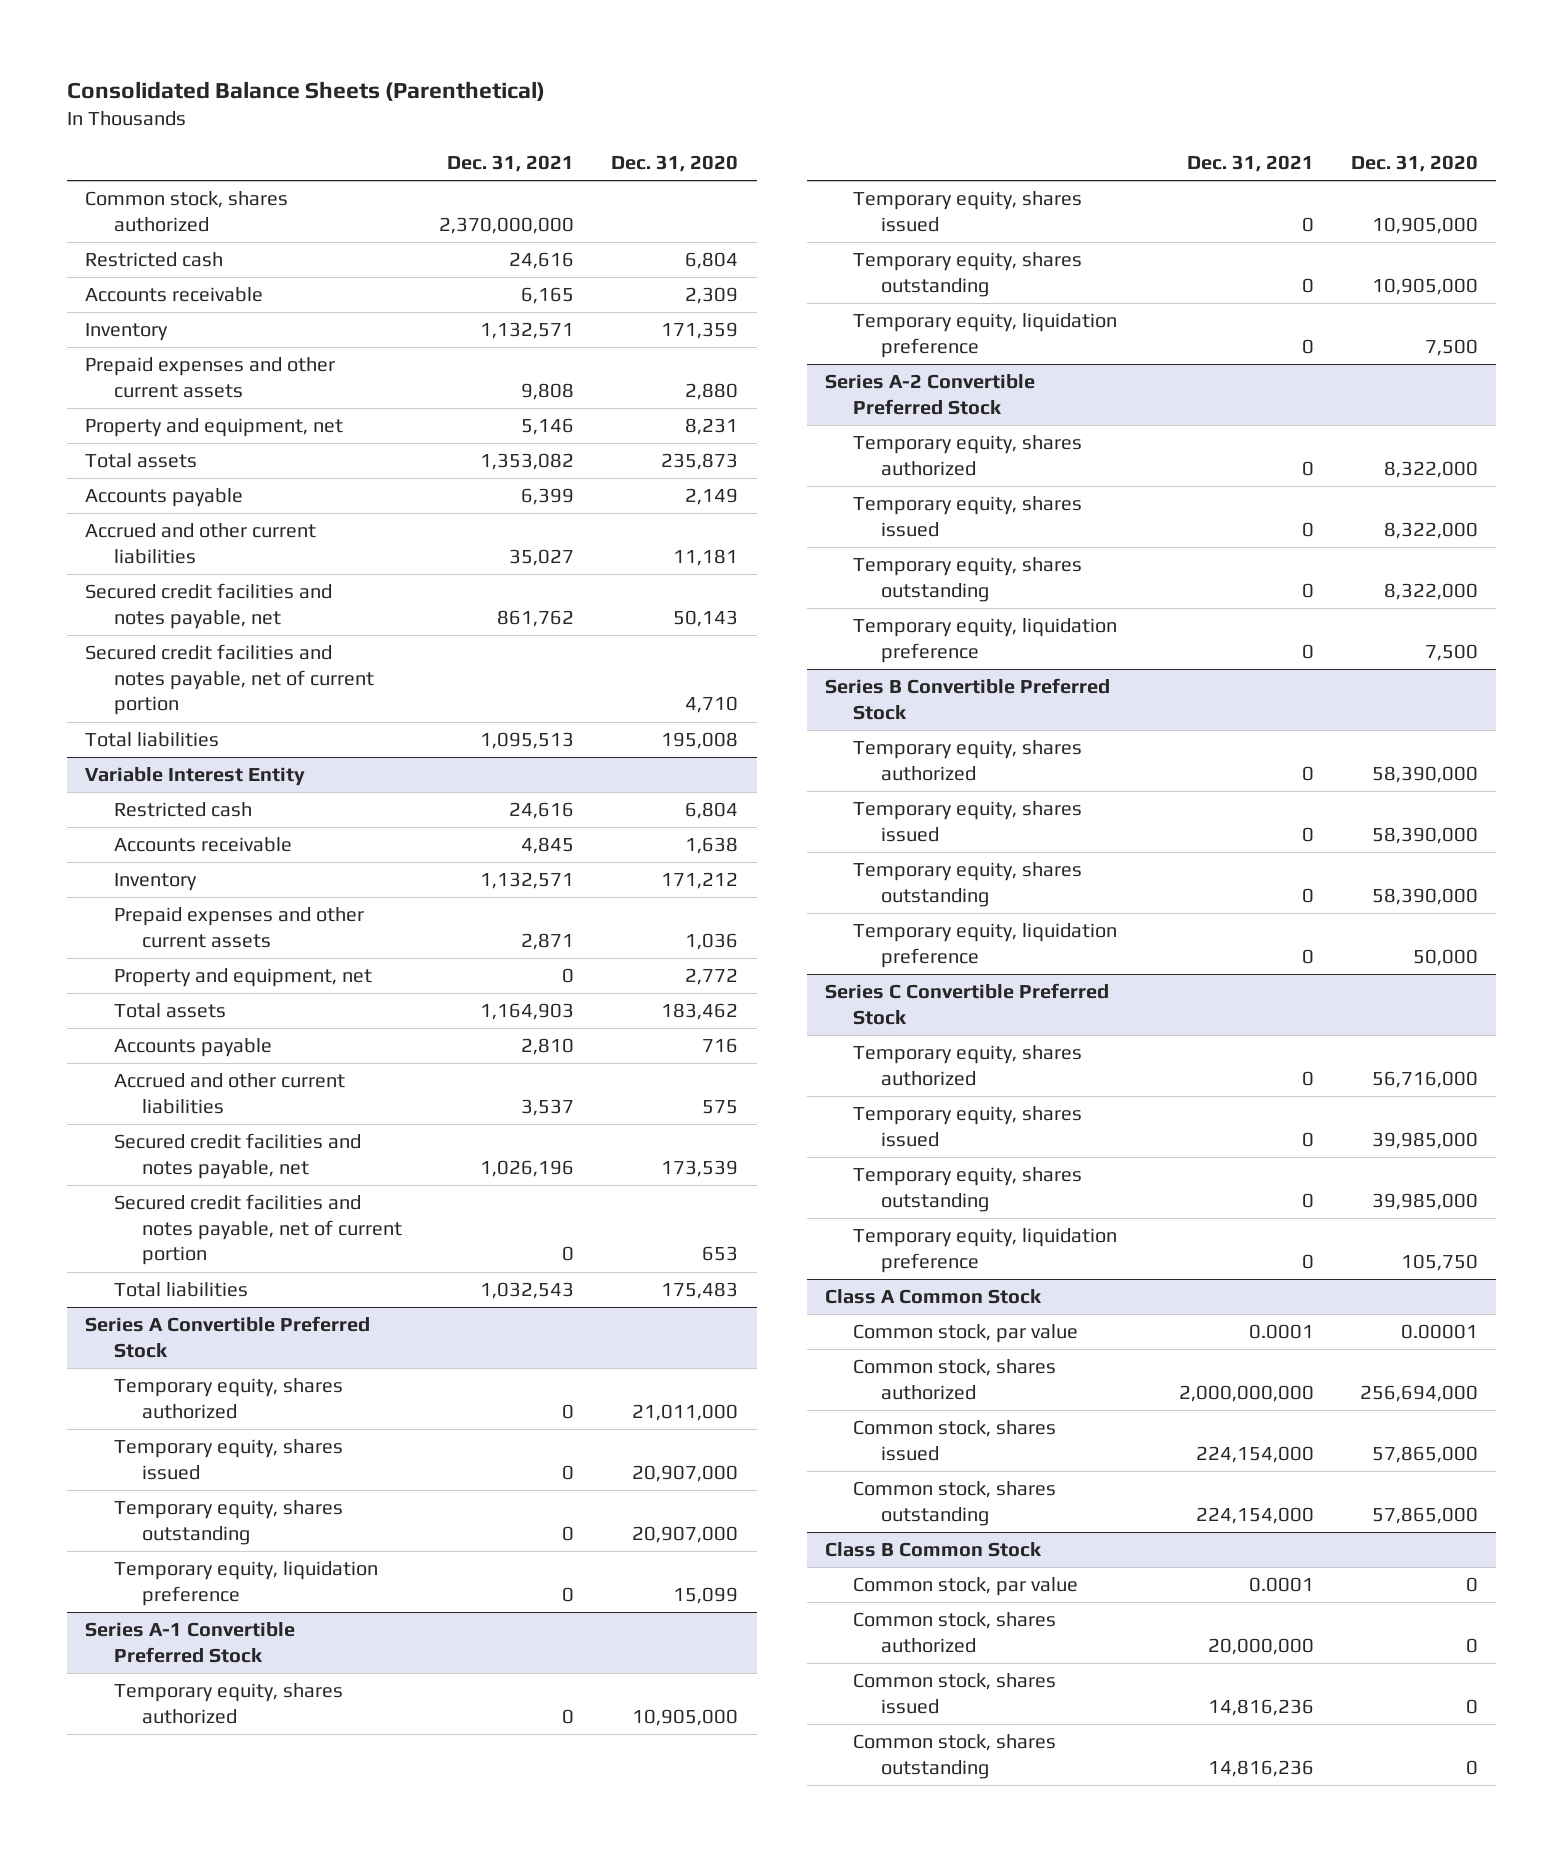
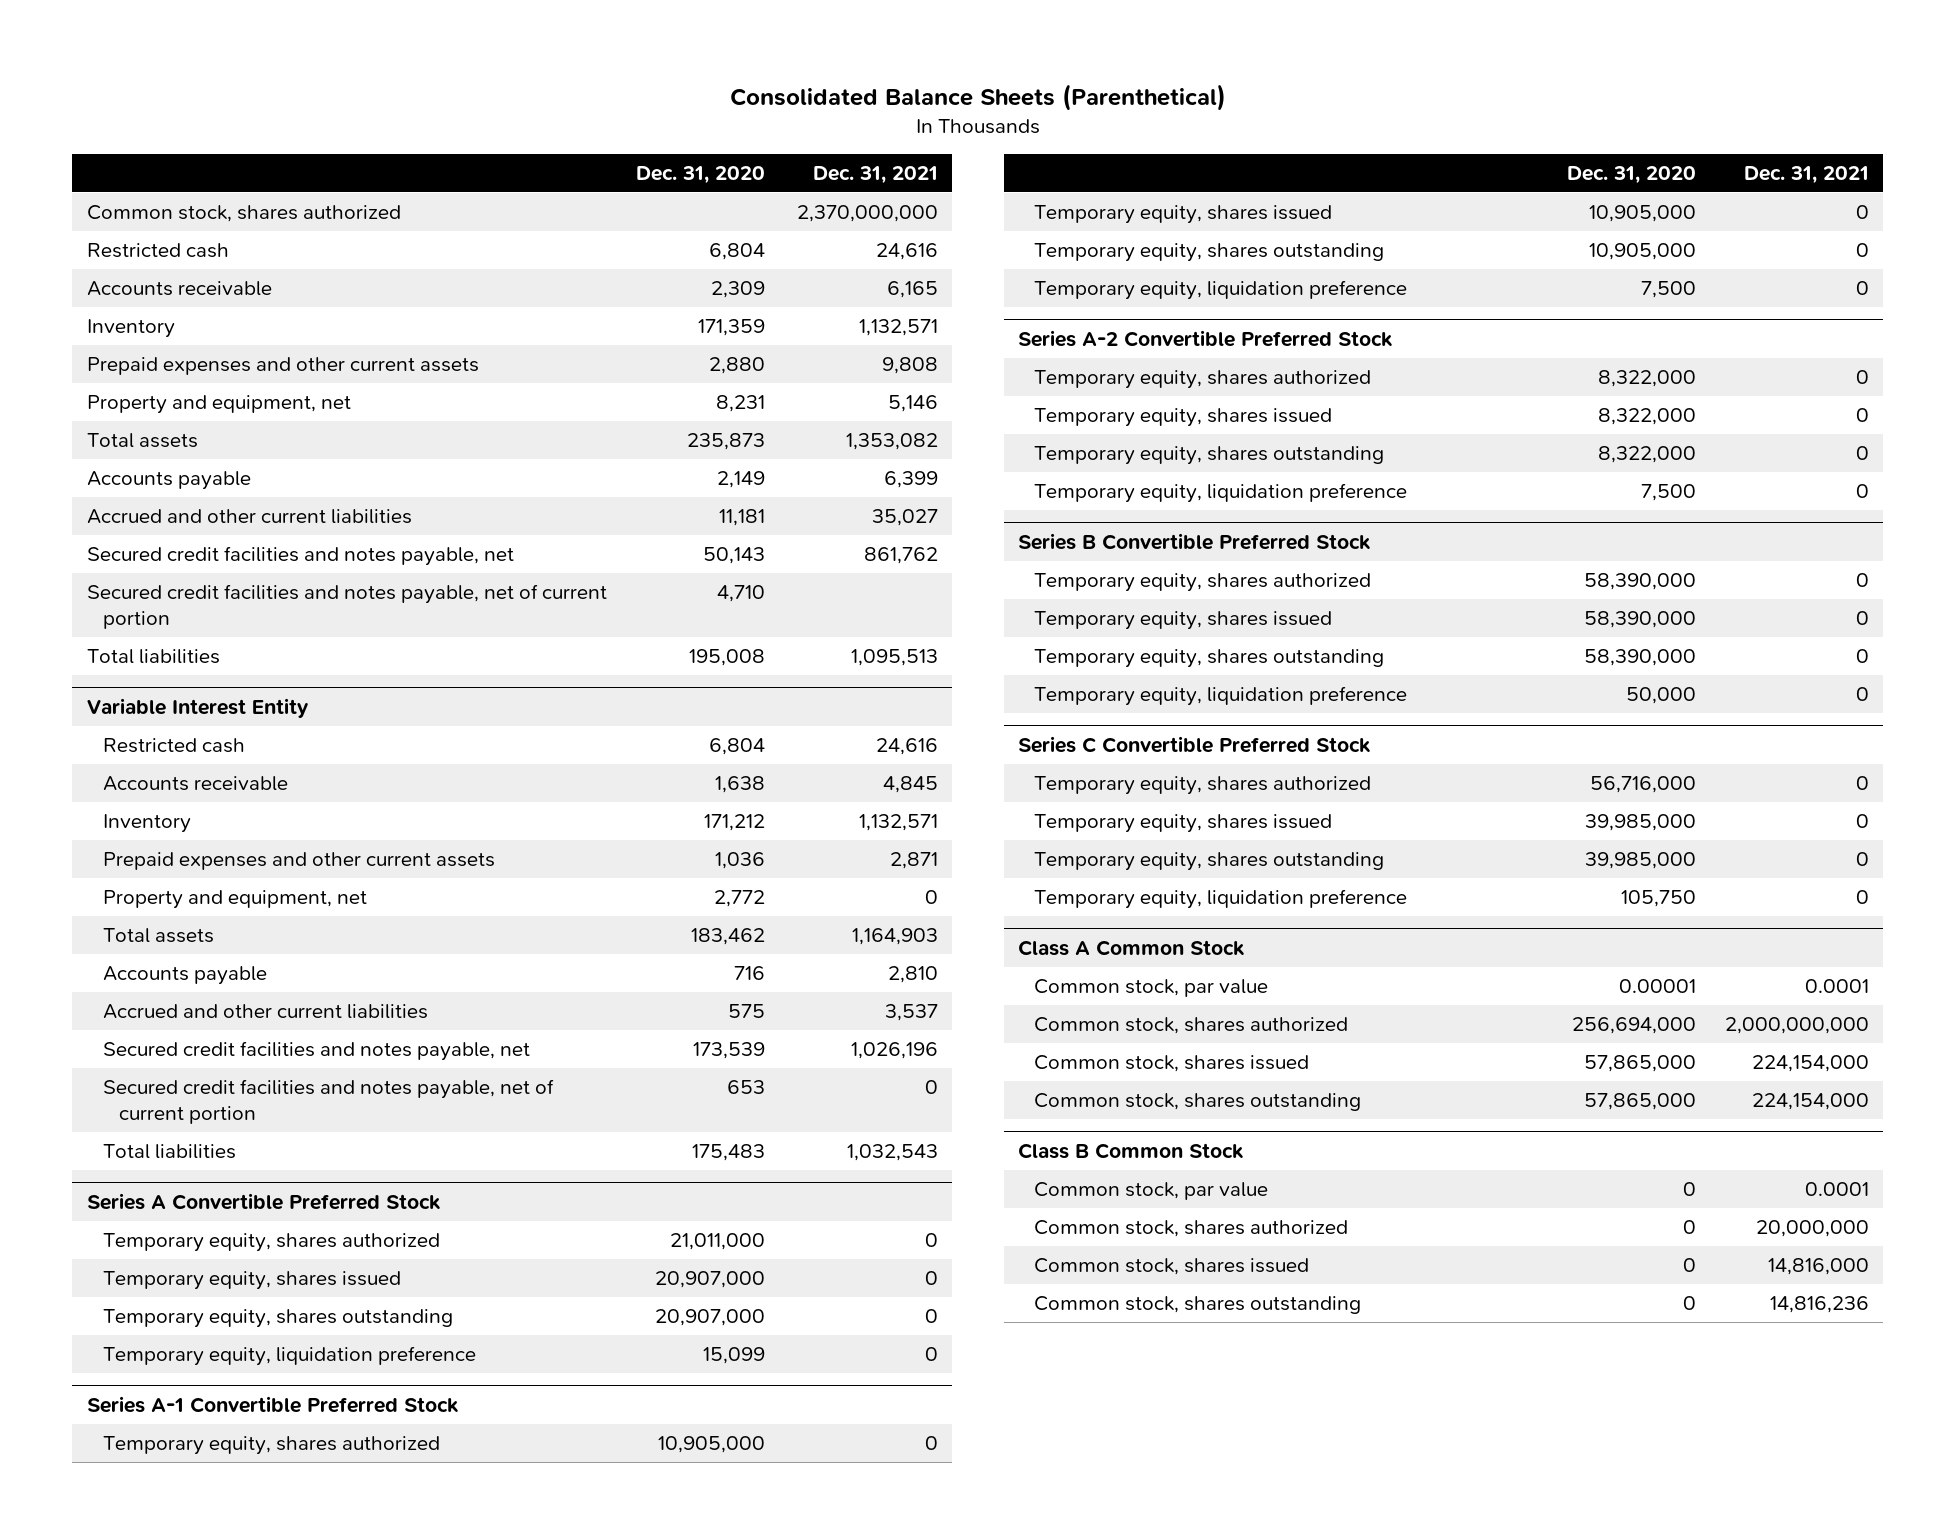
- | Dec. 31, 2021 | Dec. 31, 2020
+ | Dec. 31, 2020 | Dec. 31, 2021
@ Class B Common Stock
- Common stock, shares issued | 14,816,236 | 0
+ Common stock, shares issued | 0 | 14,816,000

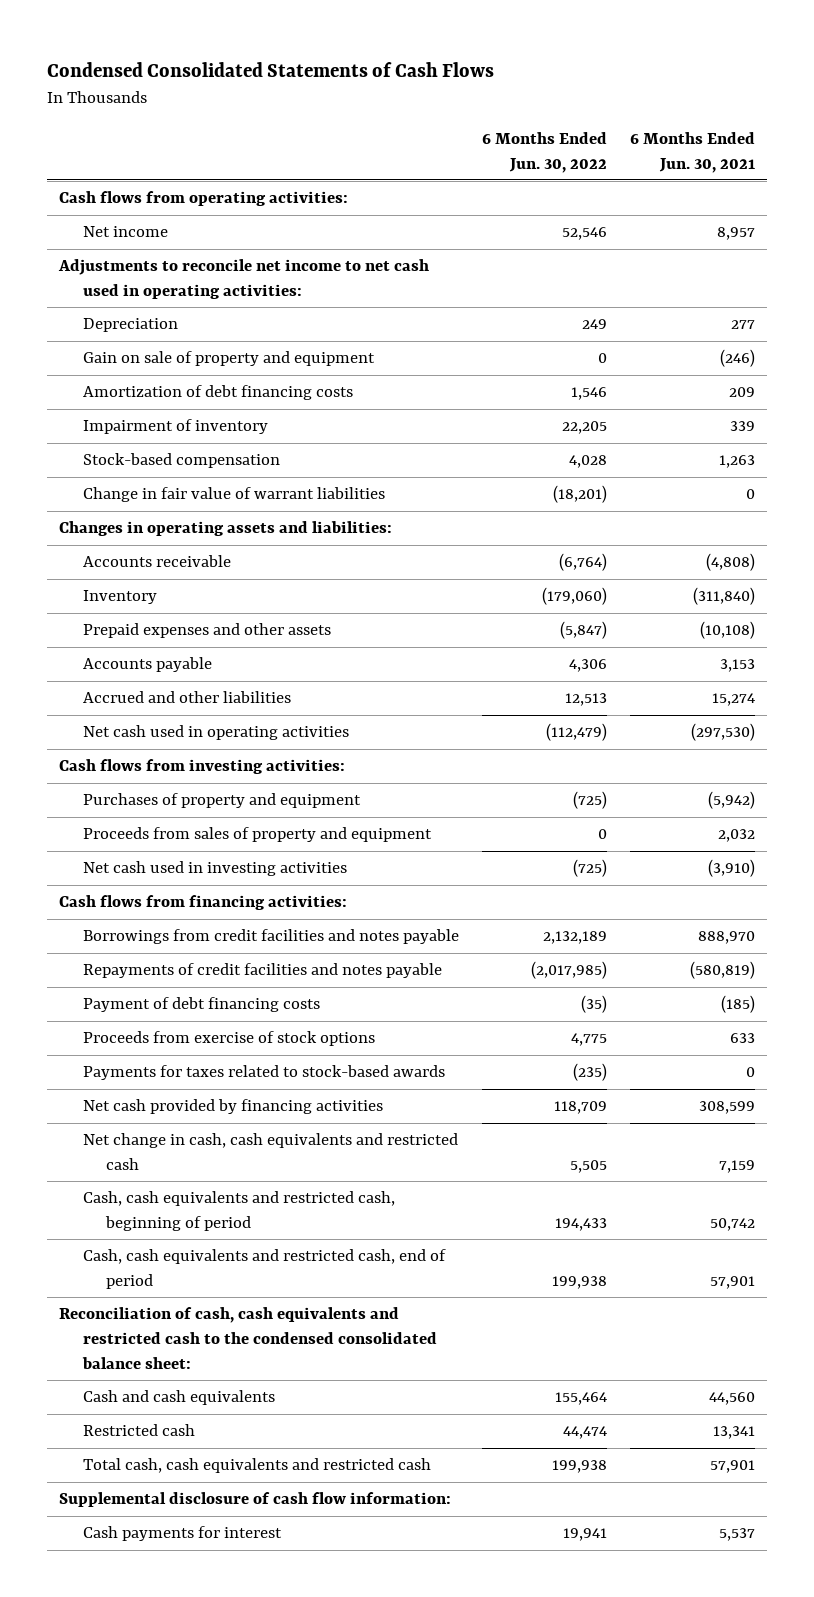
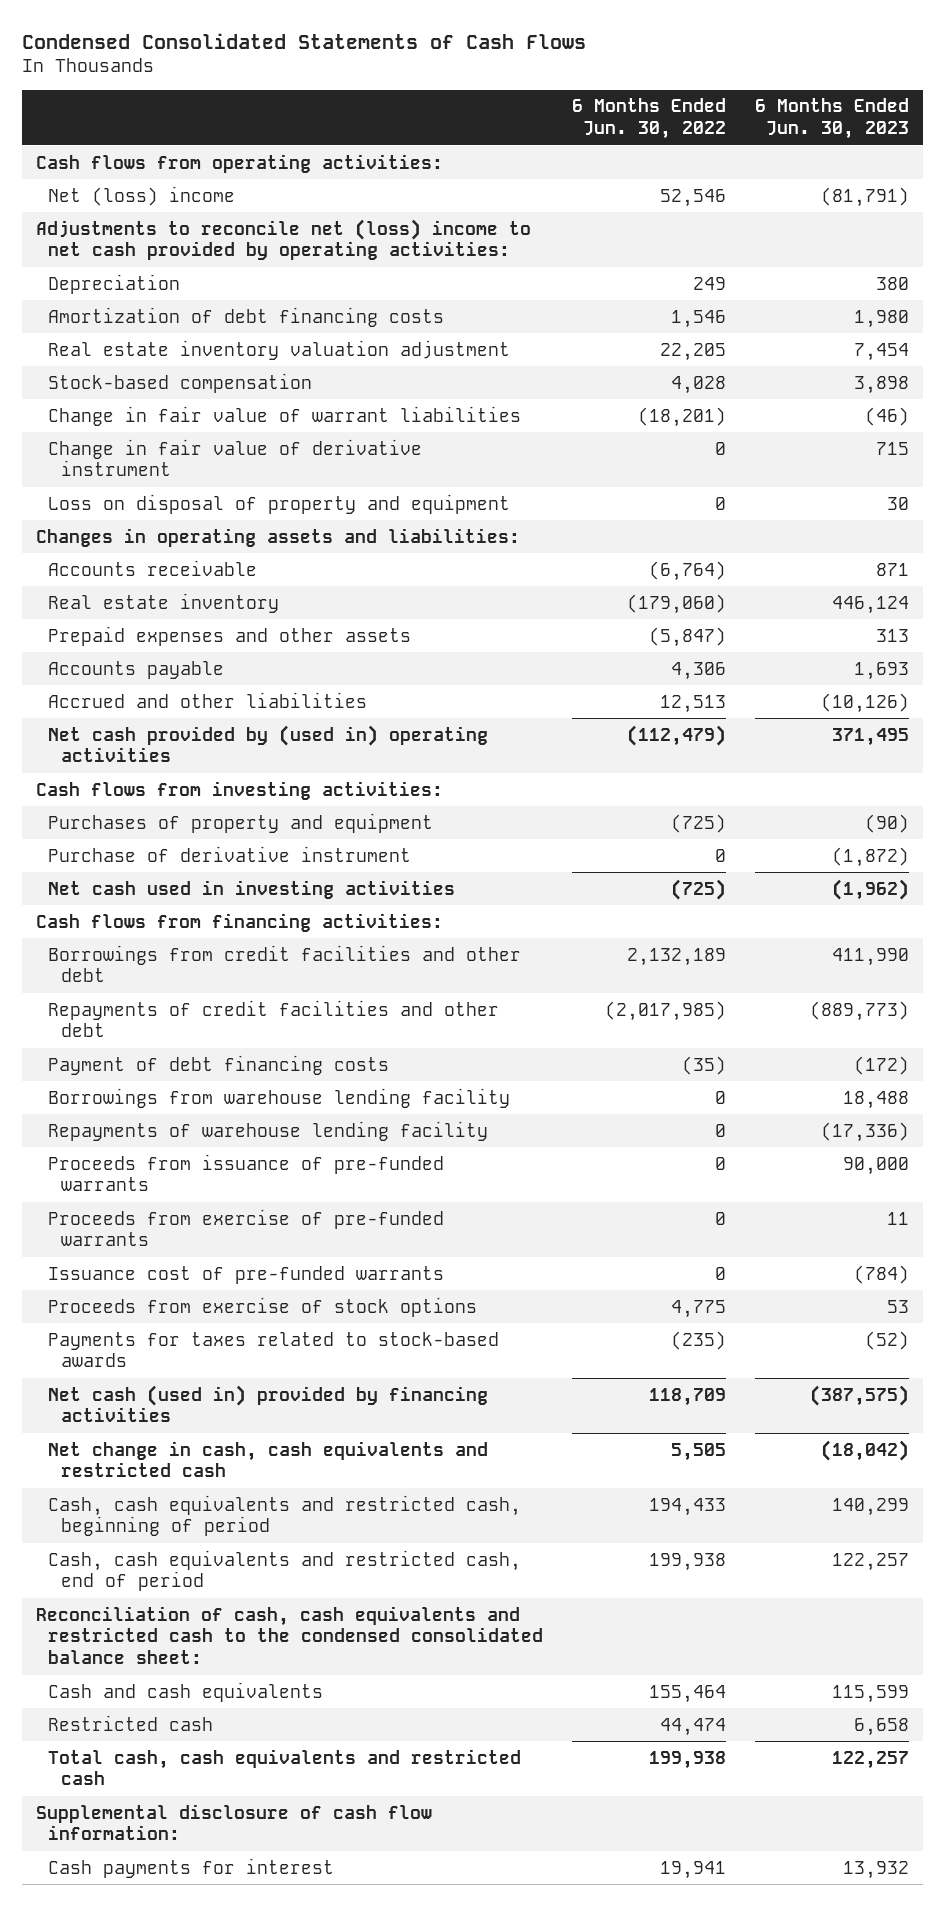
- | 6 Months Ended Jun. 30, 2022 | 6 Months Ended Jun. 30, 2021
+ | 6 Months Ended Jun. 30, 2022 | 6 Months Ended Jun. 30, 2023
- Net income | 52,546 | 8,957
- Adjustments to reconcile net income to net cash used in operating activities:
+ Net (loss) income | 52,546 | (81,791)
+ Adjustments to reconcile net (loss) income to net cash provided by operating activities:
- Gain on sale of property and equipment | 0 | (246)
- Impairment of inventory | 22,205 | 339
+ Real estate inventory valuation adjustment | 22,205 | 7,454
+ Change in fair value of derivative instrument | 0 | 715
+ Loss on disposal of property and equipment | 0 | 30
- Inventory | (179,060) | (311,840)
+ Real estate inventory | (179,060) | 446,124
- Net cash used in operating activities | (112,479) | (297,530)
+ Net cash provided by (used in) operating activities | (112,479) | 371,495
- Proceeds from sales of property and equipment | 0 | 2,032
+ Purchase of derivative instrument | 0 | (1,872)
- Borrowings from credit facilities and notes payable | 2,132,189 | 888,970
- Repayments of credit facilities and notes payable | (2,017,985) | (580,819)
+ Borrowings from credit facilities and other debt | 2,132,189 | 411,990
+ Repayments of credit facilities and other debt | (2,017,985) | (889,773)
+ Borrowings from warehouse lending facility | 0 | 18,488
+ Repayments of warehouse lending facility | 0 | (17,336)
+ Proceeds from issuance of pre-funded warrants | 0 | 90,000
+ Proceeds from exercise of pre-funded warrants | 0 | 11
+ Issuance cost of pre-funded warrants | 0 | (784)
- Net cash provided by financing activities | 118,709 | 308,599
+ Net cash (used in) provided by financing activities | 118,709 | (387,575)

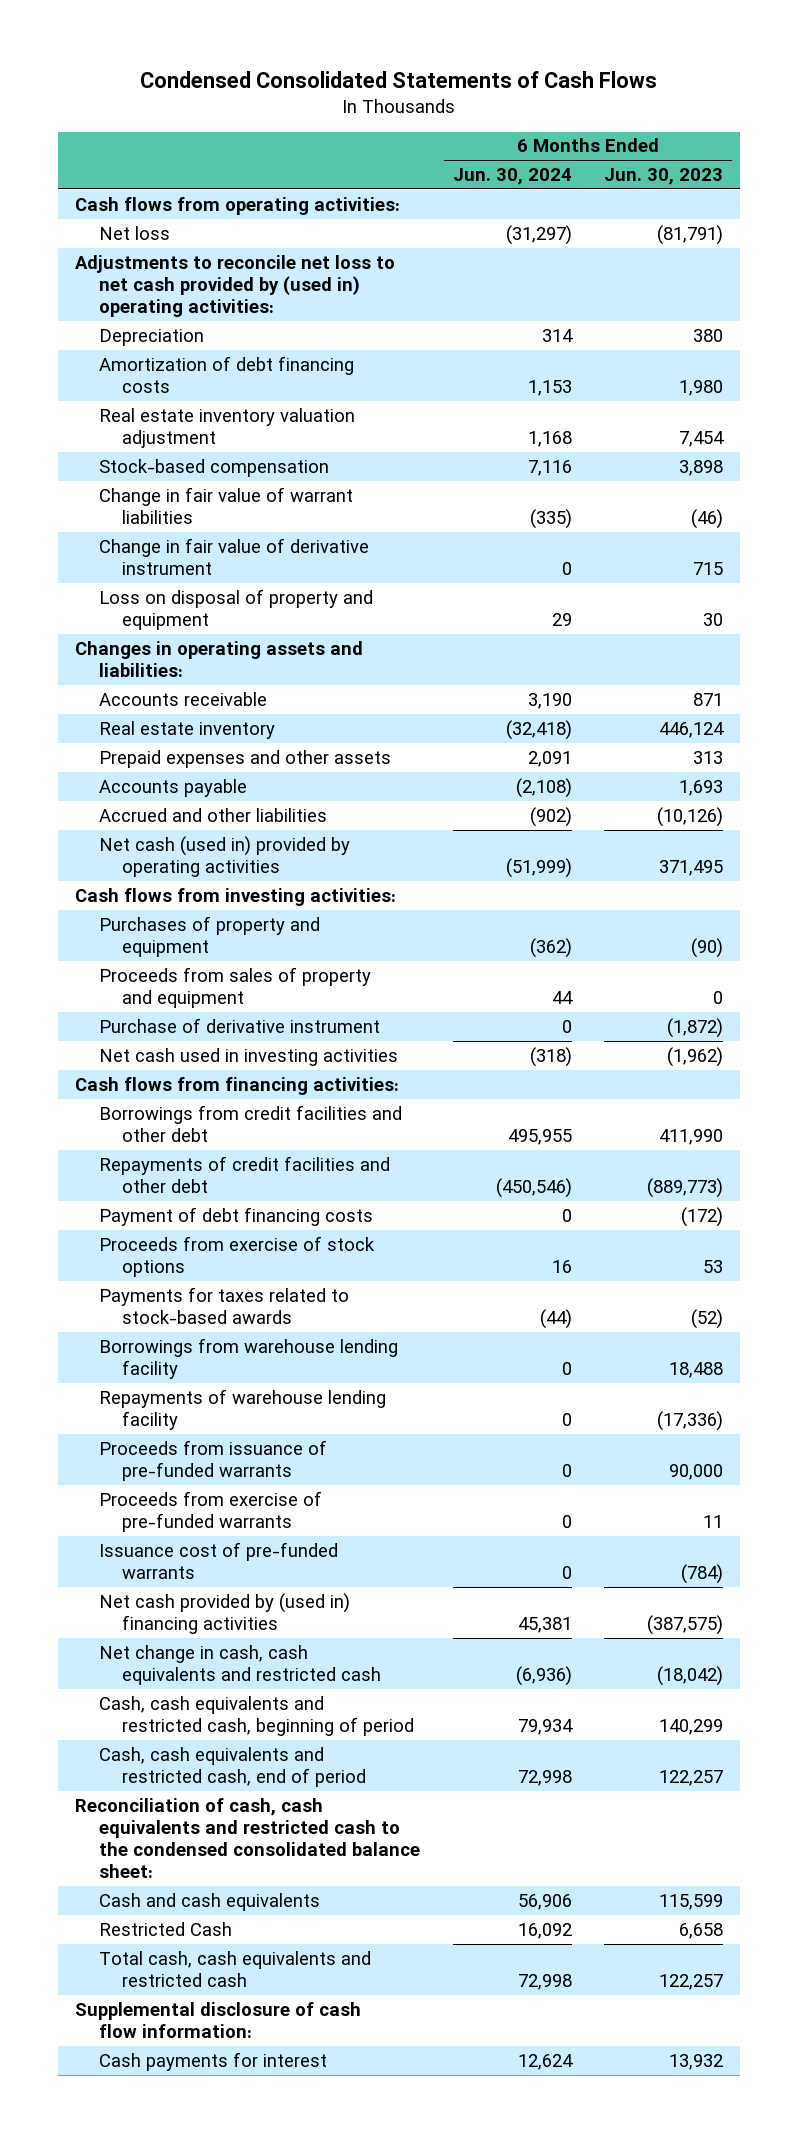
- | 6 Months Ended Jun. 30, 2022 | 6 Months Ended Jun. 30, 2023
+ | 6 Months Ended Jun. 30, 2024 | 6 Months Ended Jun. 30, 2023
- Net (loss) income | 52,546 | (81,791)
- Adjustments to reconcile net (loss) income to net cash provided by operating activities:
+ Net loss | (31,297) | (81,791)
+ Adjustments to reconcile net loss to net cash provided by (used in) operating activities:
- Net cash provided by (used in) operating activities | (112,479) | 371,495
+ Net cash (used in) provided by operating activities | (51,999) | 371,495
+ Proceeds from sales of property and equipment | 44 | 0
moved up: Proceeds from exercise of stock options | 16 | 53
moved up: Payments for taxes related to stock-based awards | (44) | (52)
- Net cash (used in) provided by financing activities | 118,709 | (387,575)
+ Net cash provided by (used in) financing activities | 45,381 | (387,575)
- Restricted cash | 44,474 | 6,658
+ Restricted Cash | 16,092 | 6,658

